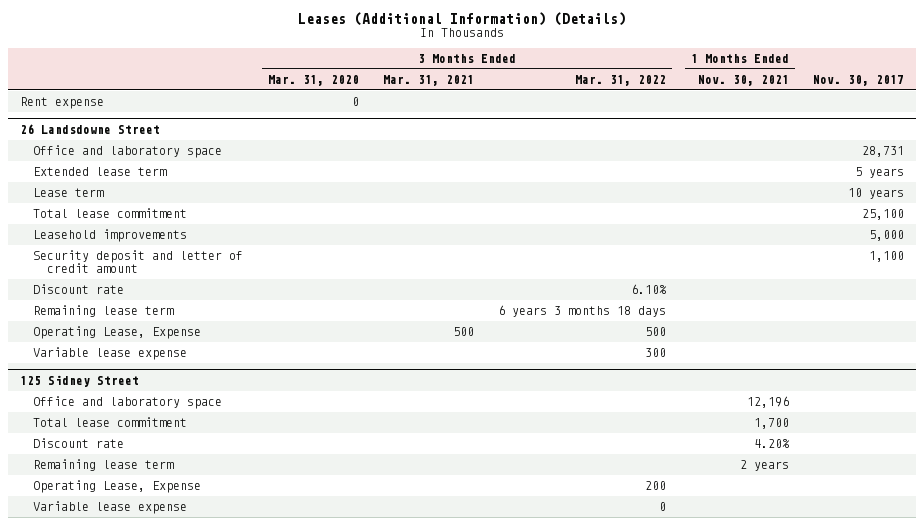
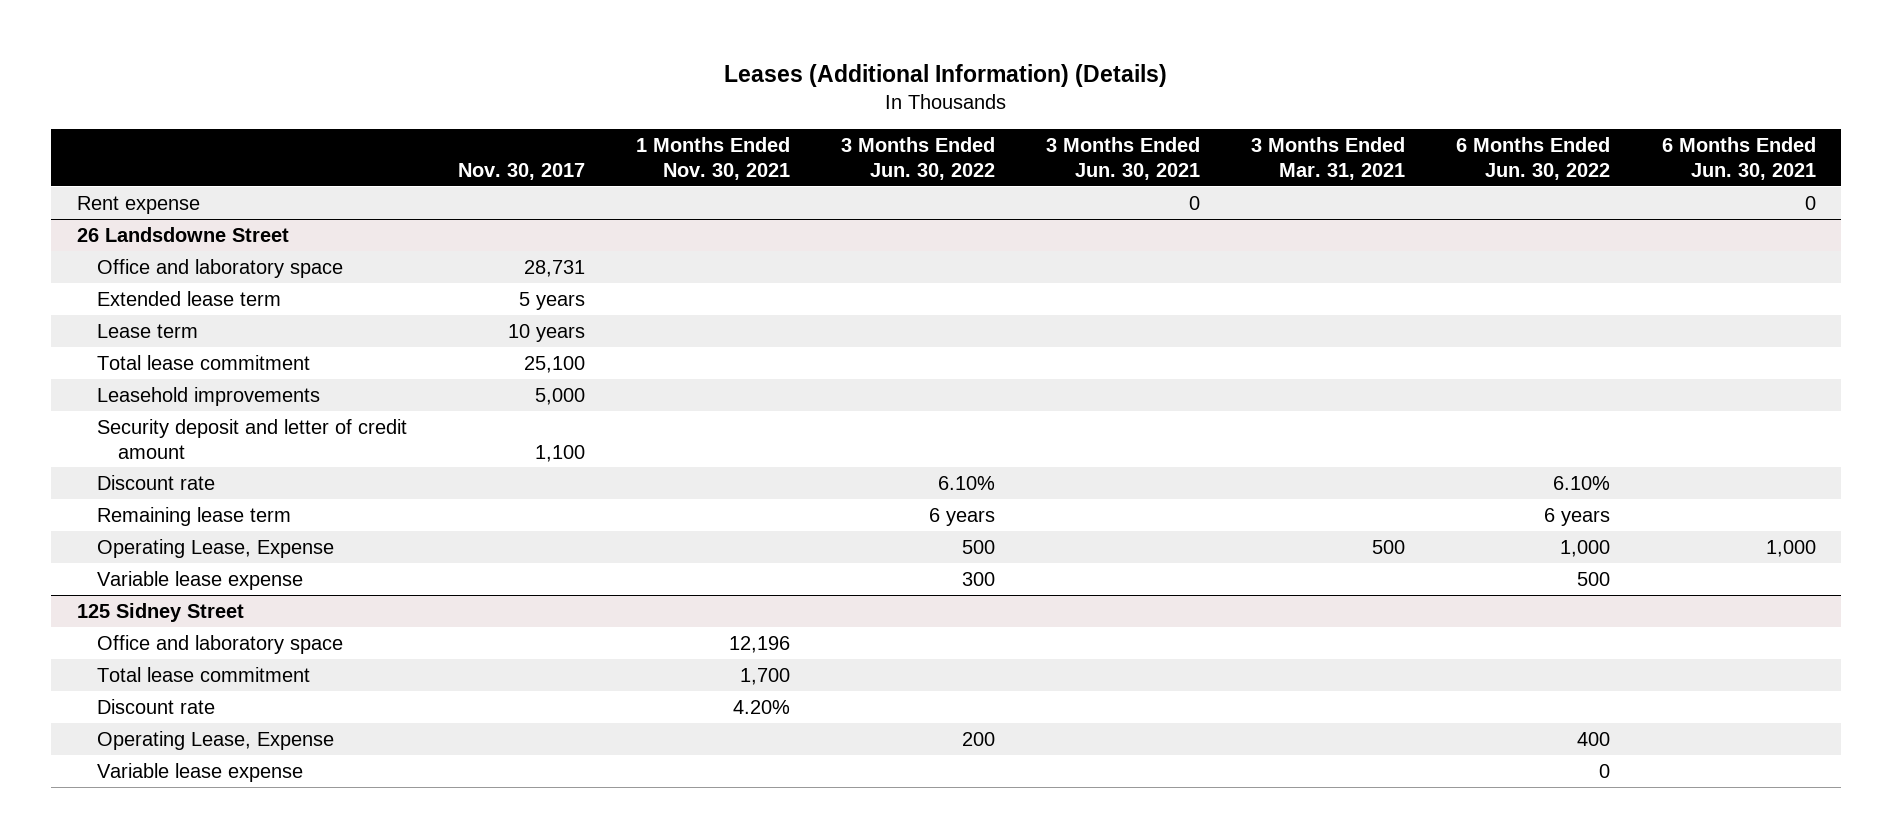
- | 3 Months Ended Mar. 31, 2020 | 3 Months Ended Mar. 31, 2021 | 3 Months Ended Mar. 31, 2022 | 1 Months Ended Nov. 30, 2021 | Nov. 30, 2017
+ | Nov. 30, 2017 | 1 Months Ended Nov. 30, 2021 | 3 Months Ended Jun. 30, 2022 | 3 Months Ended Jun. 30, 2021 | 3 Months Ended Mar. 31, 2021 | 6 Months Ended Jun. 30, 2022 | 6 Months Ended Jun. 30, 2021
@ 125 Sidney Street
- Remaining lease term | | | | 2 years |

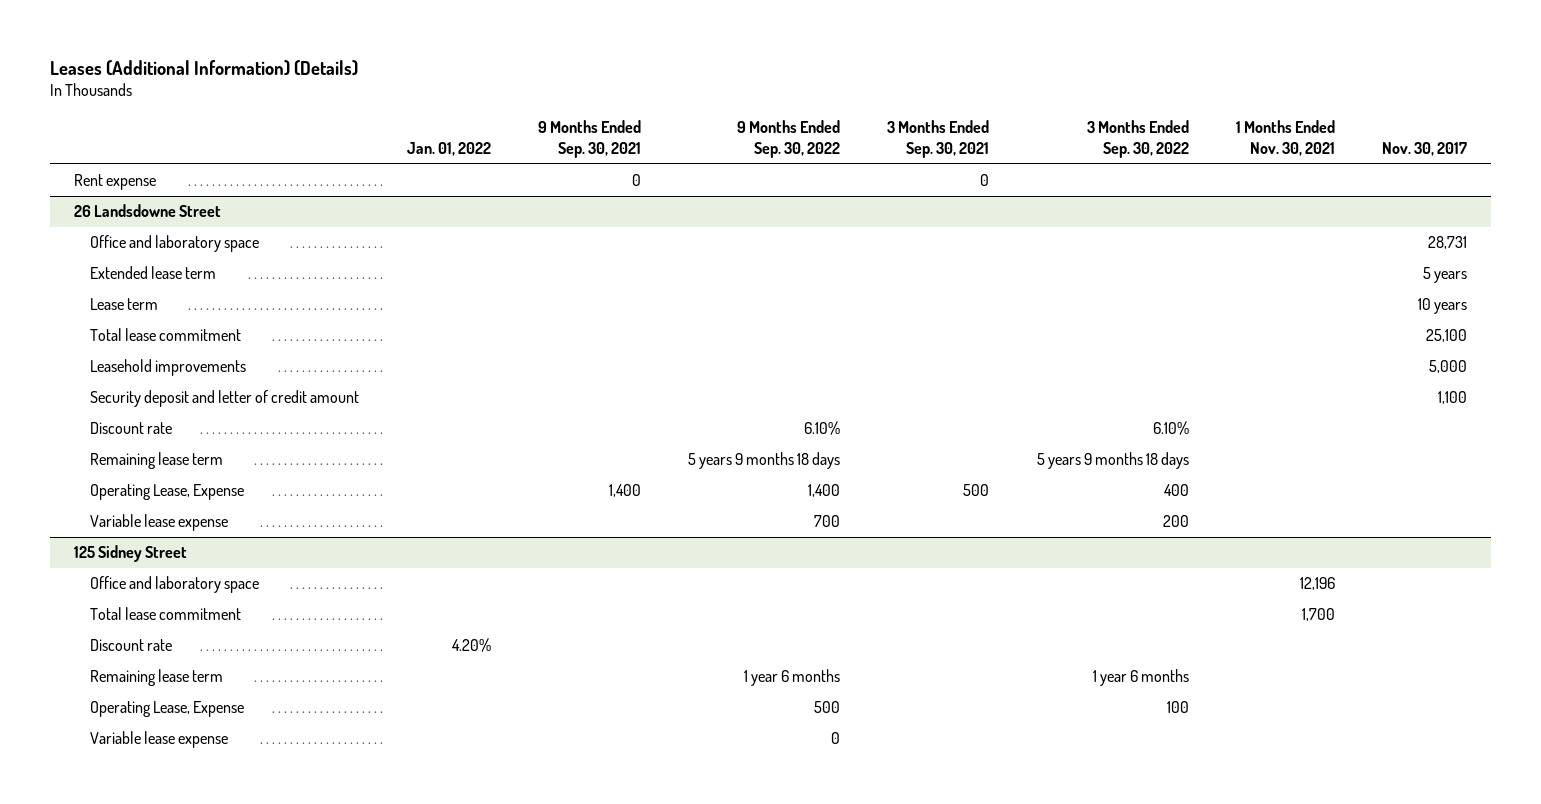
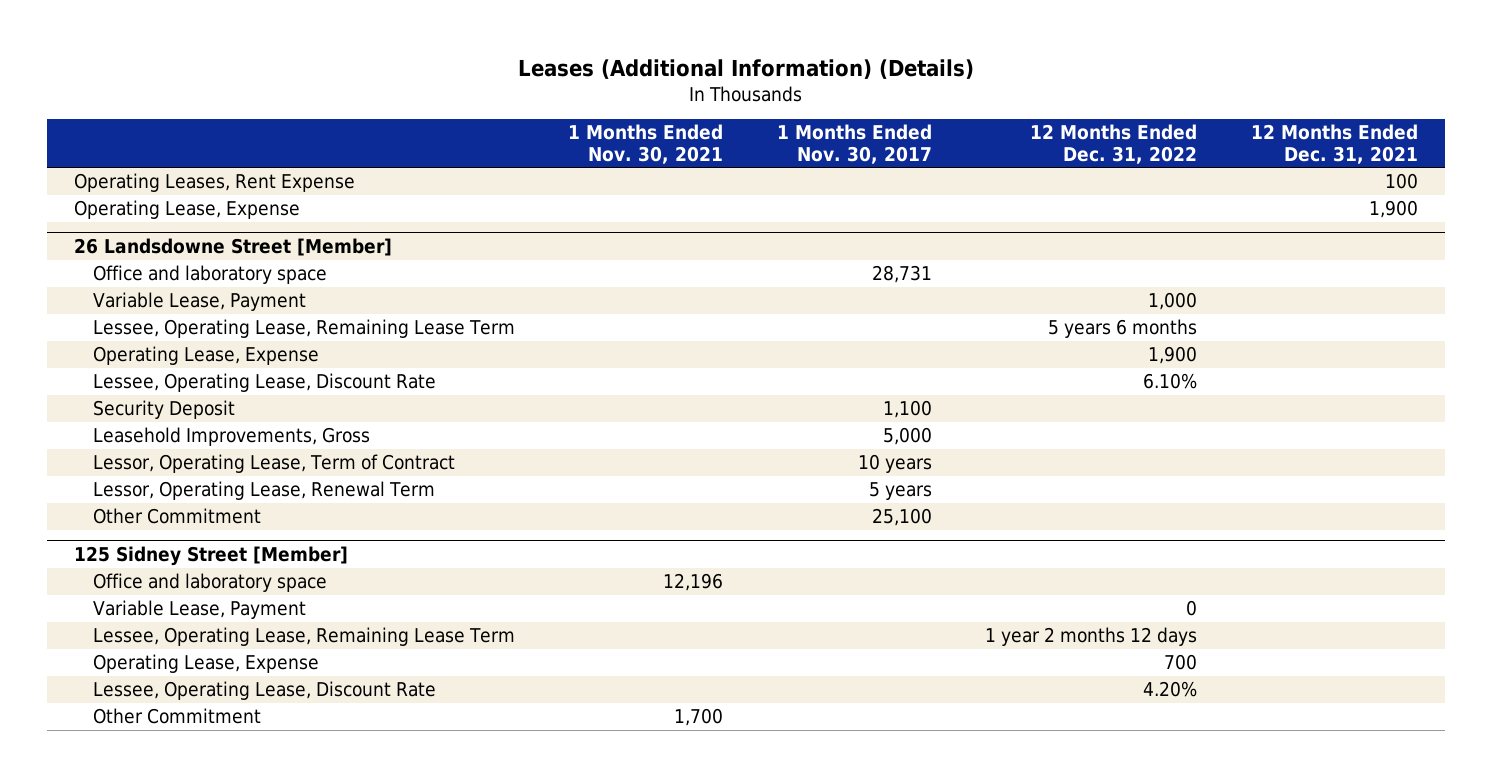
- | Jan. 01, 2022 | 9 Months Ended Sep. 30, 2021 | 9 Months Ended Sep. 30, 2022 | 3 Months Ended Sep. 30, 2021 | 3 Months Ended Sep. 30, 2022 | 1 Months Ended Nov. 30, 2021 | Nov. 30, 2017
+ | 1 Months Ended Nov. 30, 2021 | 1 Months Ended Nov. 30, 2017 | 12 Months Ended Dec. 31, 2022 | 12 Months Ended Dec. 31, 2021
- Rent expense | | 0 | | 0 | | |
- 26 Landsdowne Street
+ Operating Leases, Rent Expense | | | | 100
+ Operating Lease, Expense | | | | 1,900
+ 26 Landsdowne Street [Member]
- Extended lease term | | | | | | | 5 years
- Lease term | | | | | | | 10 years
- Total lease commitment | | | | | | | 25,100
- Leasehold improvements | | | | | | | 5,000
- Security deposit and letter of credit amount | | | | | | | 1,100
- Discount rate | | | 6.10% | | 6.10% | |
- Remaining lease term | | | 5 years 9 months 18 days | | 5 years 9 months 18 days | |
+ Variable Lease, Payment | | | 1,000 |
+ Lessee, Operating Lease, Remaining Lease Term | | | 5 years 6 months |
- Variable lease expense | | | 700 | | 200 | |
- 125 Sidney Street
+ Lessee, Operating Lease, Discount Rate | | | 6.10% |
+ Security Deposit | | 1,100 | |
+ Leasehold Improvements, Gross | | 5,000 | |
+ Lessor, Operating Lease, Term of Contract | | 10 years | |
+ Lessor, Operating Lease, Renewal Term | | 5 years | |
+ Other Commitment | | 25,100 | |
+ 125 Sidney Street [Member]
- Total lease commitment | | | | | | 1,700 |
- Discount rate | 4.20% | | | | | |
- Remaining lease term | | | 1 year 6 months | | 1 year 6 months | |
+ Variable Lease, Payment | | | 0 |
+ Lessee, Operating Lease, Remaining Lease Term | | | 1 year 2 months 12 days |
- Variable lease expense | | | 0 | | | |
+ Lessee, Operating Lease, Discount Rate | | | 4.20% |
+ Other Commitment | 1,700 | | |

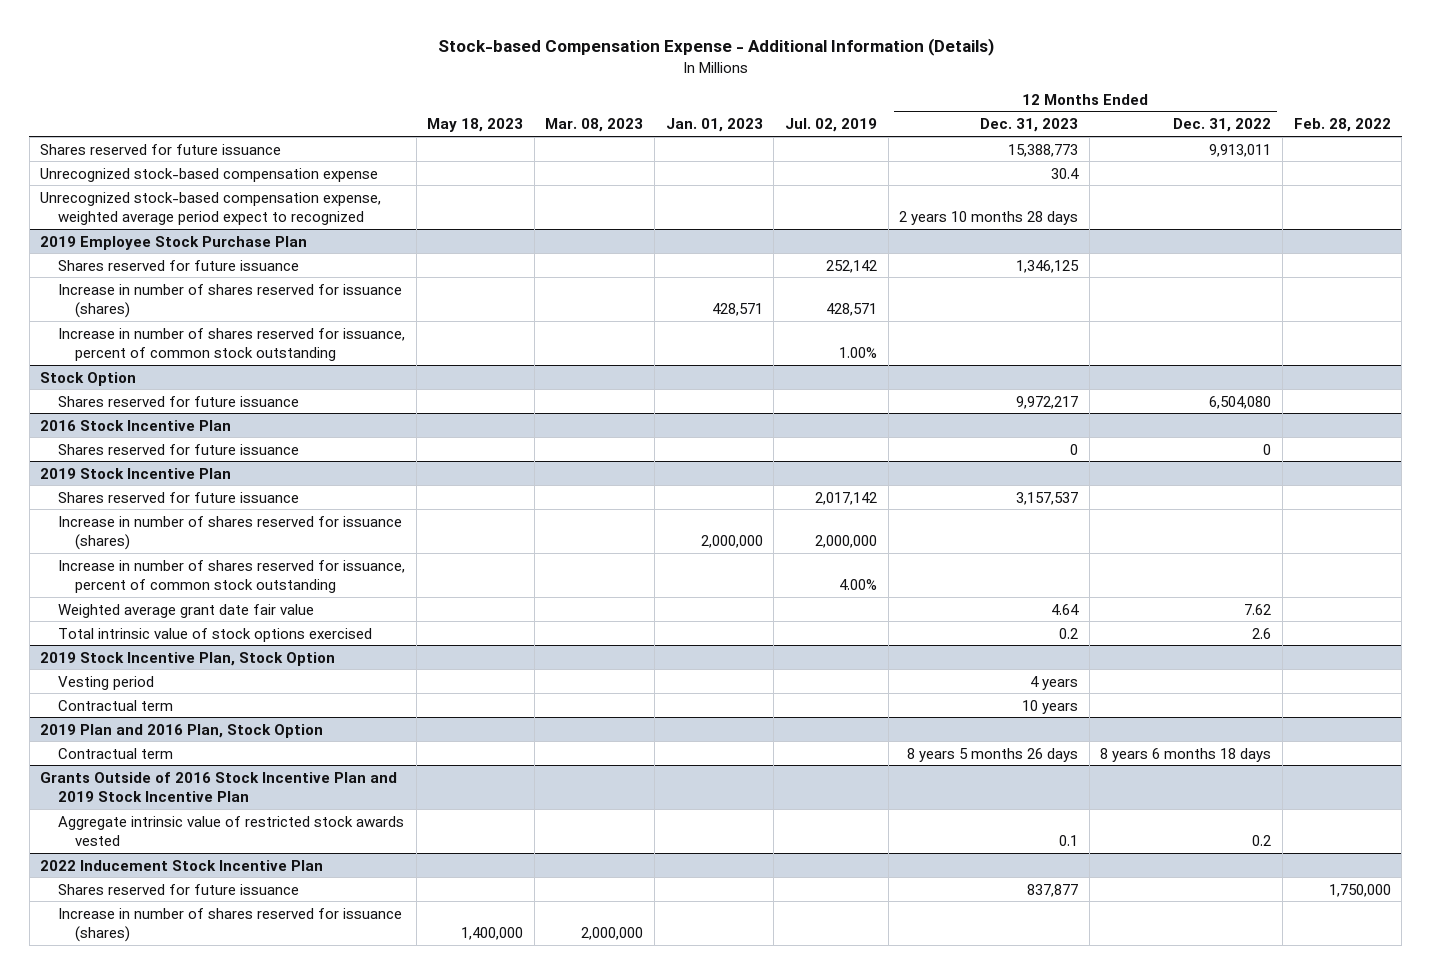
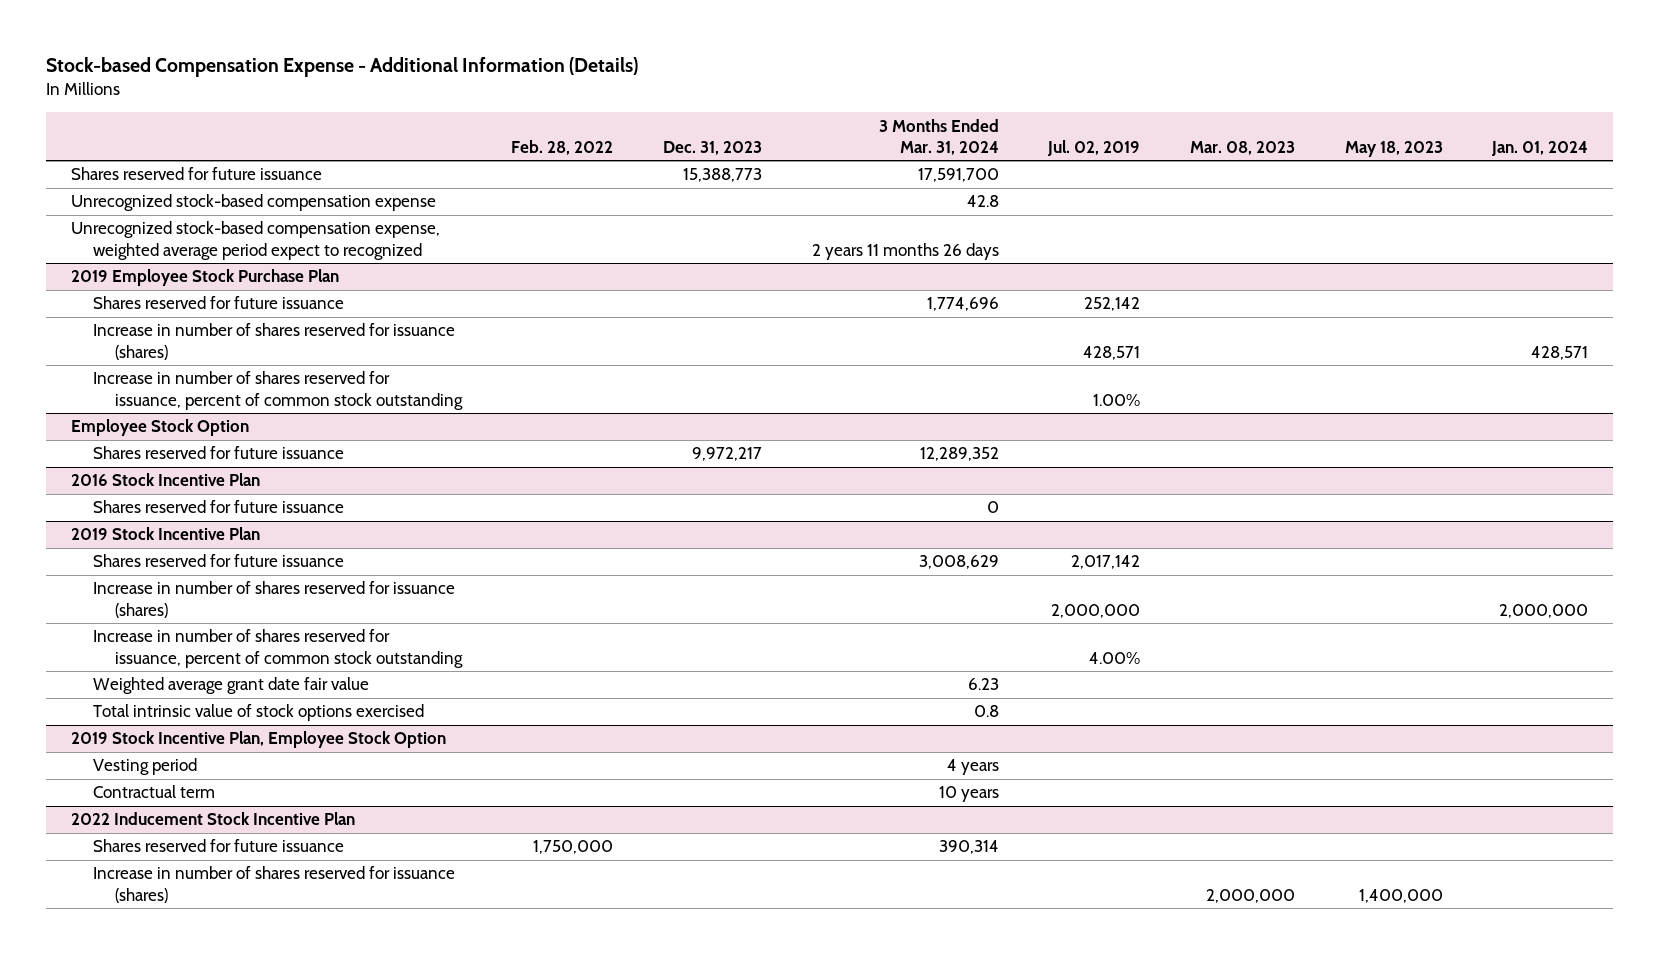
- | May 18, 2023 | Mar. 08, 2023 | Jan. 01, 2023 | Jul. 02, 2019 | 12 Months Ended Dec. 31, 2023 | 12 Months Ended Dec. 31, 2022 | Feb. 28, 2022
+ | Feb. 28, 2022 | Dec. 31, 2023 | 3 Months Ended Mar. 31, 2024 | Jul. 02, 2019 | Mar. 08, 2023 | May 18, 2023 | Jan. 01, 2024
- Stock Option
+ Employee Stock Option
- 2019 Stock Incentive Plan, Stock Option
+ 2019 Stock Incentive Plan, Employee Stock Option
- 2019 Plan and 2016 Plan, Stock Option
- Contractual term | | | | | 8 years 5 months 26 days | 8 years 6 months 18 days |
- Grants Outside of 2016 Stock Incentive Plan and 2019 Stock Incentive Plan
- Aggregate intrinsic value of restricted stock awards vested | | | | | 0.1 | 0.2 |

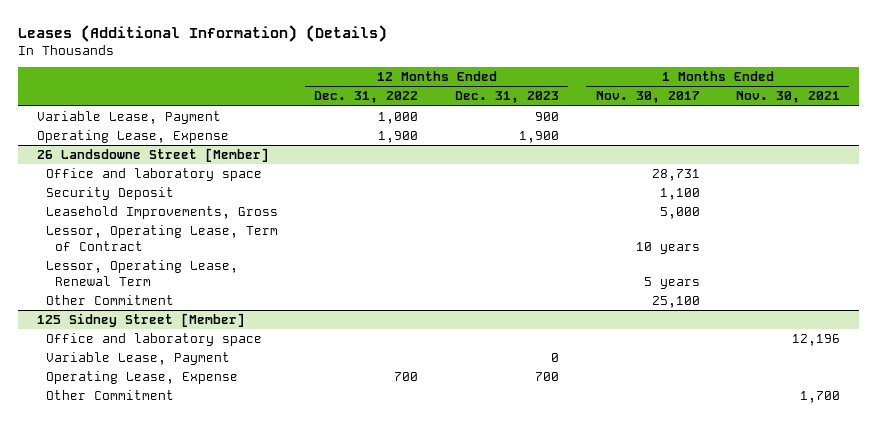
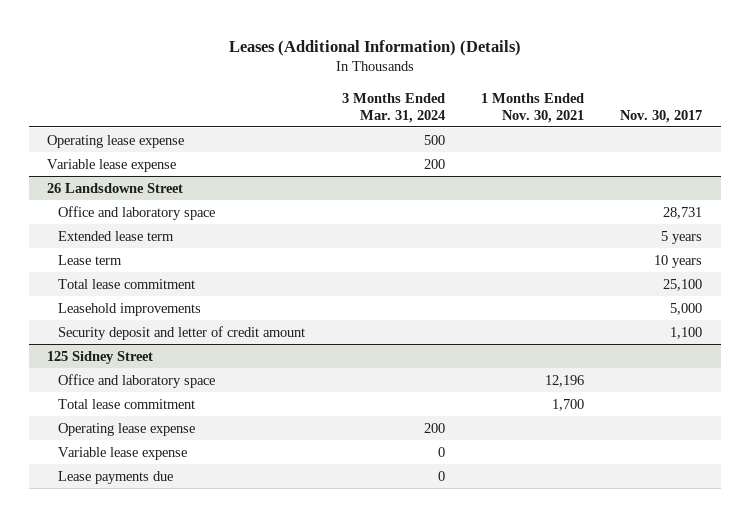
- | 12 Months Ended Dec. 31, 2022 | 12 Months Ended Dec. 31, 2023 | 1 Months Ended Nov. 30, 2017 | 1 Months Ended Nov. 30, 2021
+ | 3 Months Ended Mar. 31, 2024 | 1 Months Ended Nov. 30, 2021 | Nov. 30, 2017
- Variable Lease, Payment | 1,000 | 900 | |
- Operating Lease, Expense | 1,900 | 1,900 | |
- 26 Landsdowne Street [Member]
+ Operating lease expense | 500 | |
+ Variable lease expense | 200 | |
+ 26 Landsdowne Street
- Security Deposit | | | 1,100 |
- Leasehold Improvements, Gross | | | 5,000 |
- Lessor, Operating Lease, Term of Contract | | | 10 years |
- Lessor, Operating Lease, Renewal Term | | | 5 years |
- Other Commitment | | | 25,100 |
- 125 Sidney Street [Member]
+ Extended lease term | | | 5 years
+ Lease term | | | 10 years
+ Total lease commitment | | | 25,100
+ Leasehold improvements | | | 5,000
+ Security deposit and letter of credit amount | | | 1,100
+ 125 Sidney Street
- Variable Lease, Payment | | 0 | |
- Operating Lease, Expense | 700 | 700 | |
- Other Commitment | | | | 1,700
+ Total lease commitment | | 1,700 |
+ Operating lease expense | 200 | |
+ Variable lease expense | 0 | |
+ Lease payments due | 0 | |

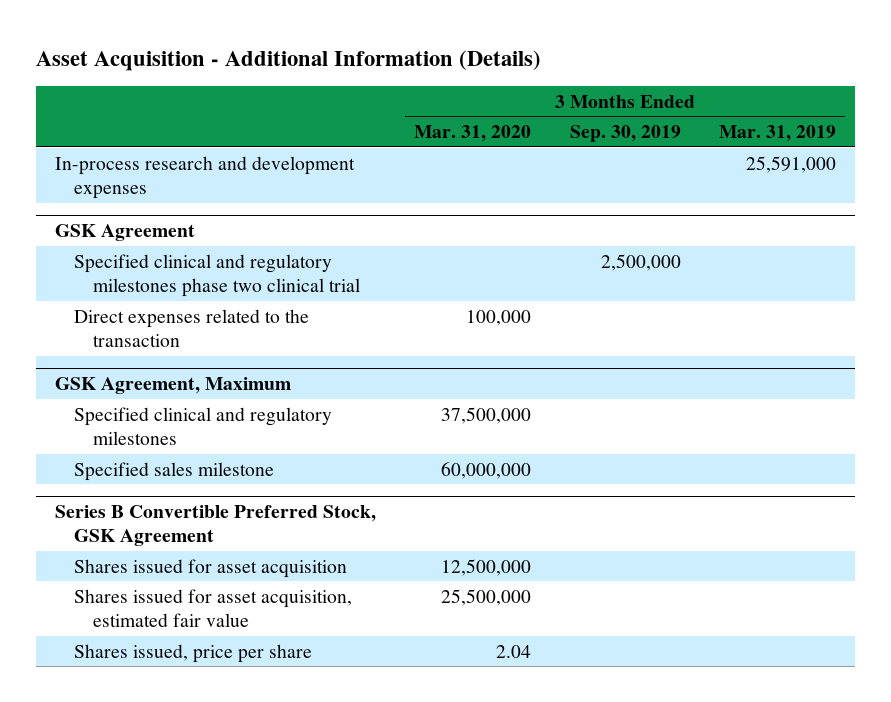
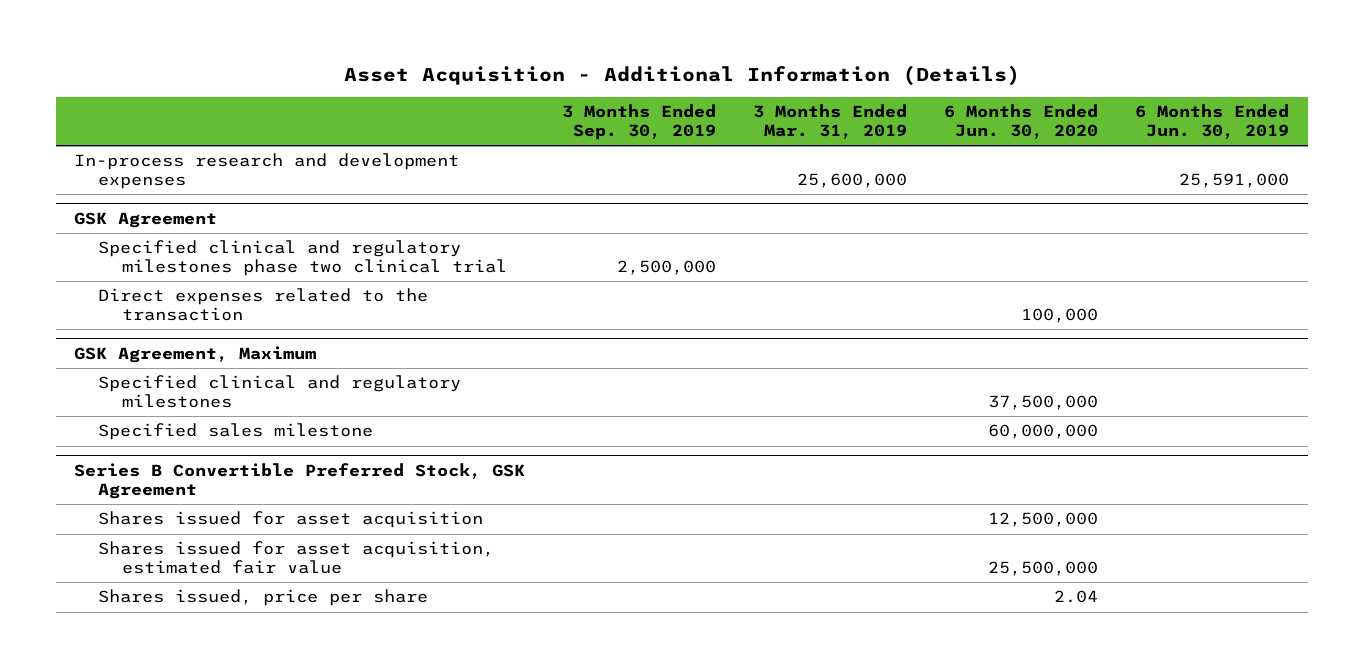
- | 3 Months Ended Mar. 31, 2020 | 3 Months Ended Sep. 30, 2019 | 3 Months Ended Mar. 31, 2019
+ | 3 Months Ended Sep. 30, 2019 | 3 Months Ended Mar. 31, 2019 | 6 Months Ended Jun. 30, 2020 | 6 Months Ended Jun. 30, 2019
- In-process research and development expenses | | | 25,591,000
+ In-process research and development expenses | | 25,600,000 | | 25,591,000

